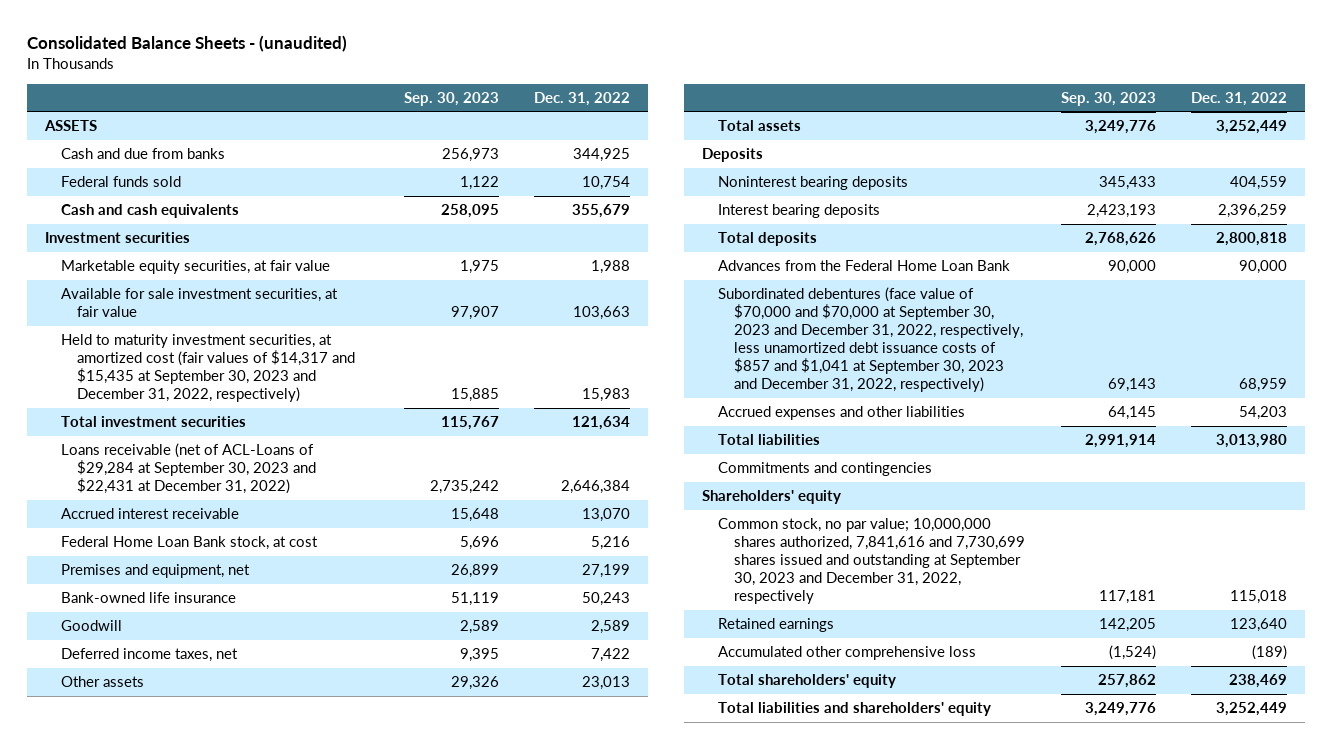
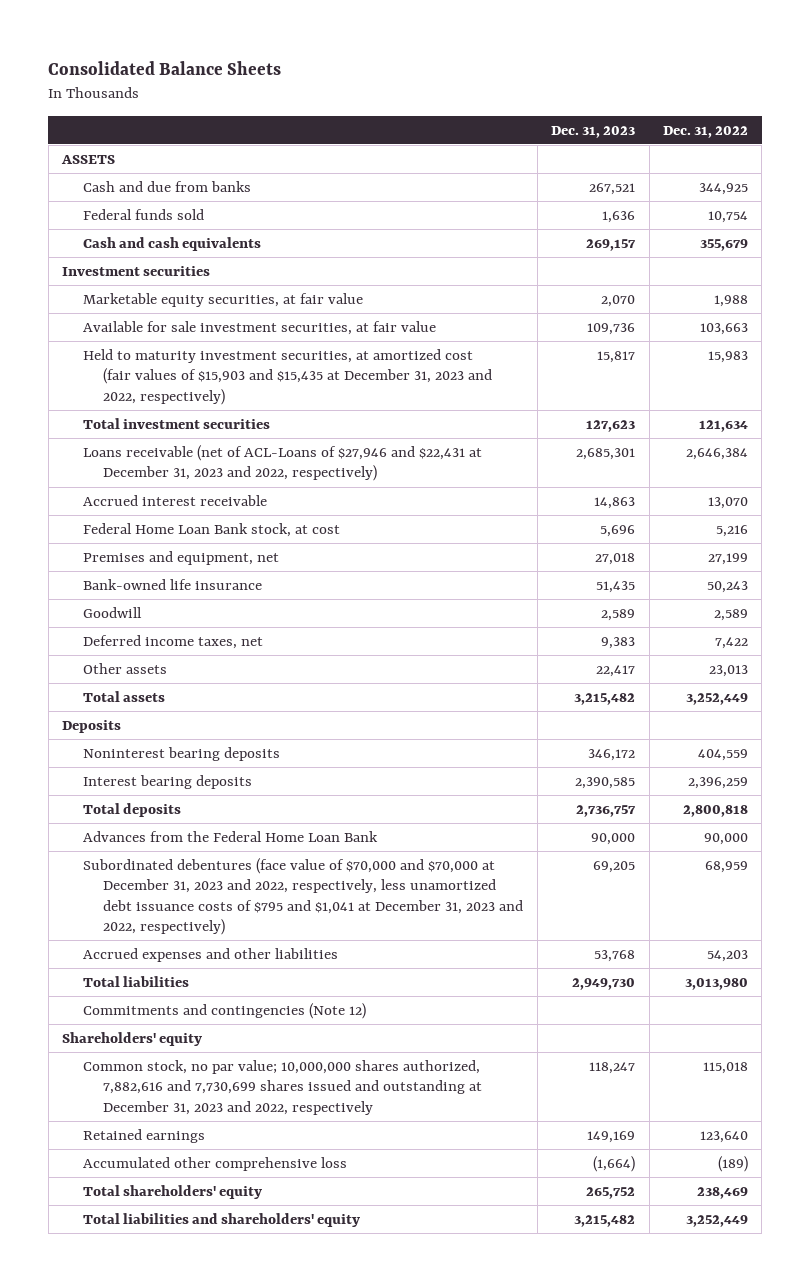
- Consolidated Balance Sheets - (unaudited)
+ Consolidated Balance Sheets
- | Sep. 30, 2023 | Dec. 31, 2022
+ | Dec. 31, 2023 | Dec. 31, 2022
- Held to maturity investment securities, at amortized cost (fair values of $14,317 and $15,435 at September 30, 2023 and December 31, 2022, respectively) | 15,885 | 15,983
+ Held to maturity investment securities, at amortized cost (fair values of $15,903 and $15,435 at December 31, 2023 and 2022, respectively) | 15,817 | 15,983
- Loans receivable (net of ACL-Loans of $29,284 at September 30, 2023 and $22,431 at December 31, 2022) | 2,735,242 | 2,646,384
+ Loans receivable (net of ACL-Loans of $27,946 and $22,431 at December 31, 2023 and 2022, respectively) | 2,685,301 | 2,646,384
- Subordinated debentures (face value of $70,000 and $70,000 at September 30, 2023 and December 31, 2022, respectively, less unamortized debt issuance costs of $857 and $1,041 at September 30, 2023 and December 31, 2022, respectively) | 69,143 | 68,959
+ Subordinated debentures (face value of $70,000 and $70,000 at December 31, 2023 and 2022, respectively, less unamortized debt issuance costs of $795 and $1,041 at December 31, 2023 and 2022, respectively) | 69,205 | 68,959
- Commitments and contingencies
+ Commitments and contingencies (Note 12)
- Common stock, no par value; 10,000,000 shares authorized, 7,841,616 and 7,730,699 shares issued and outstanding at September 30, 2023 and December 31, 2022, respectively | 117,181 | 115,018
+ Common stock, no par value; 10,000,000 shares authorized, 7,882,616 and 7,730,699 shares issued and outstanding at December 31, 2023 and 2022, respectively | 118,247 | 115,018

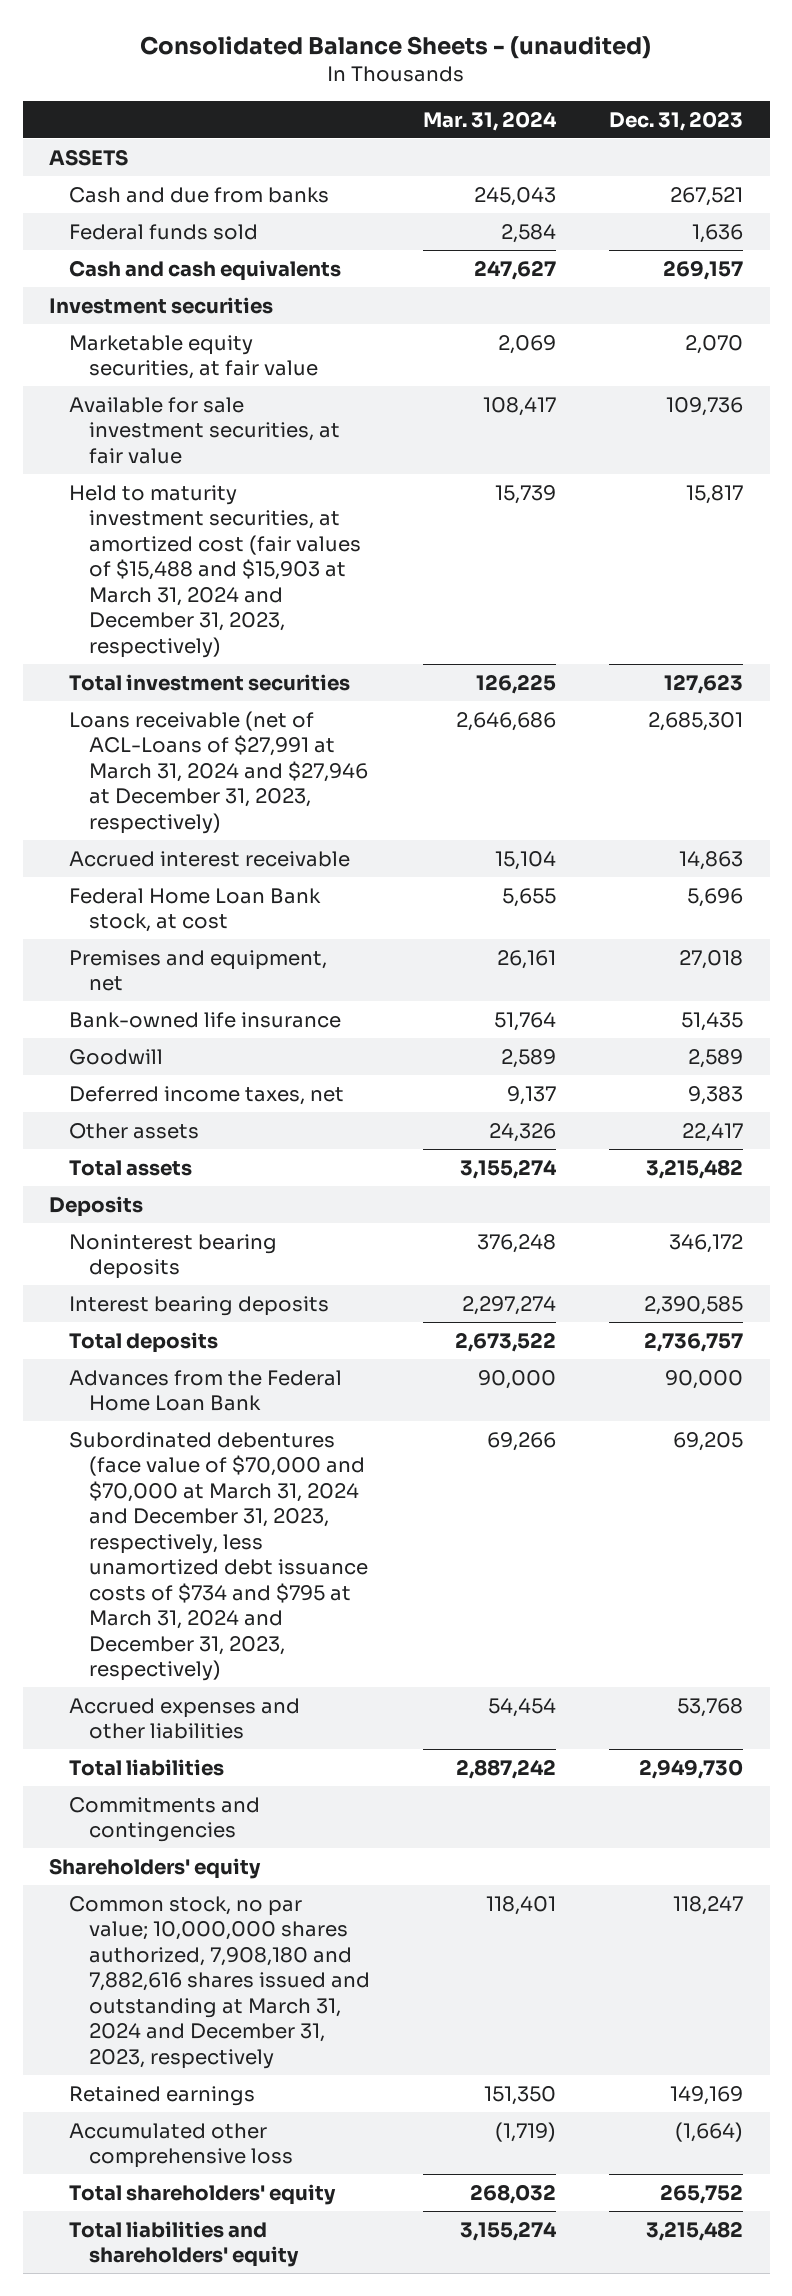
- Consolidated Balance Sheets
+ Consolidated Balance Sheets - (unaudited)
- | Dec. 31, 2023 | Dec. 31, 2022
+ | Mar. 31, 2024 | Dec. 31, 2023
- Held to maturity investment securities, at amortized cost (fair values of $15,903 and $15,435 at December 31, 2023 and 2022, respectively) | 15,817 | 15,983
+ Held to maturity investment securities, at amortized cost (fair values of $15,488 and $15,903 at March 31, 2024 and December 31, 2023, respectively) | 15,739 | 15,817
- Loans receivable (net of ACL-Loans of $27,946 and $22,431 at December 31, 2023 and 2022, respectively) | 2,685,301 | 2,646,384
+ Loans receivable (net of ACL-Loans of $27,991 at March 31, 2024 and $27,946 at December 31, 2023, respectively) | 2,646,686 | 2,685,301
- Subordinated debentures (face value of $70,000 and $70,000 at December 31, 2023 and 2022, respectively, less unamortized debt issuance costs of $795 and $1,041 at December 31, 2023 and 2022, respectively) | 69,205 | 68,959
+ Subordinated debentures (face value of $70,000 and $70,000 at March 31, 2024 and December 31, 2023, respectively, less unamortized debt issuance costs of $734 and $795 at March 31, 2024 and December 31, 2023, respectively) | 69,266 | 69,205
- Commitments and contingencies (Note 12)
+ Commitments and contingencies
- Common stock, no par value; 10,000,000 shares authorized, 7,882,616 and 7,730,699 shares issued and outstanding at December 31, 2023 and 2022, respectively | 118,247 | 115,018
+ Common stock, no par value; 10,000,000 shares authorized, 7,908,180 and 7,882,616 shares issued and outstanding at March 31, 2024 and December 31, 2023, respectively | 118,401 | 118,247

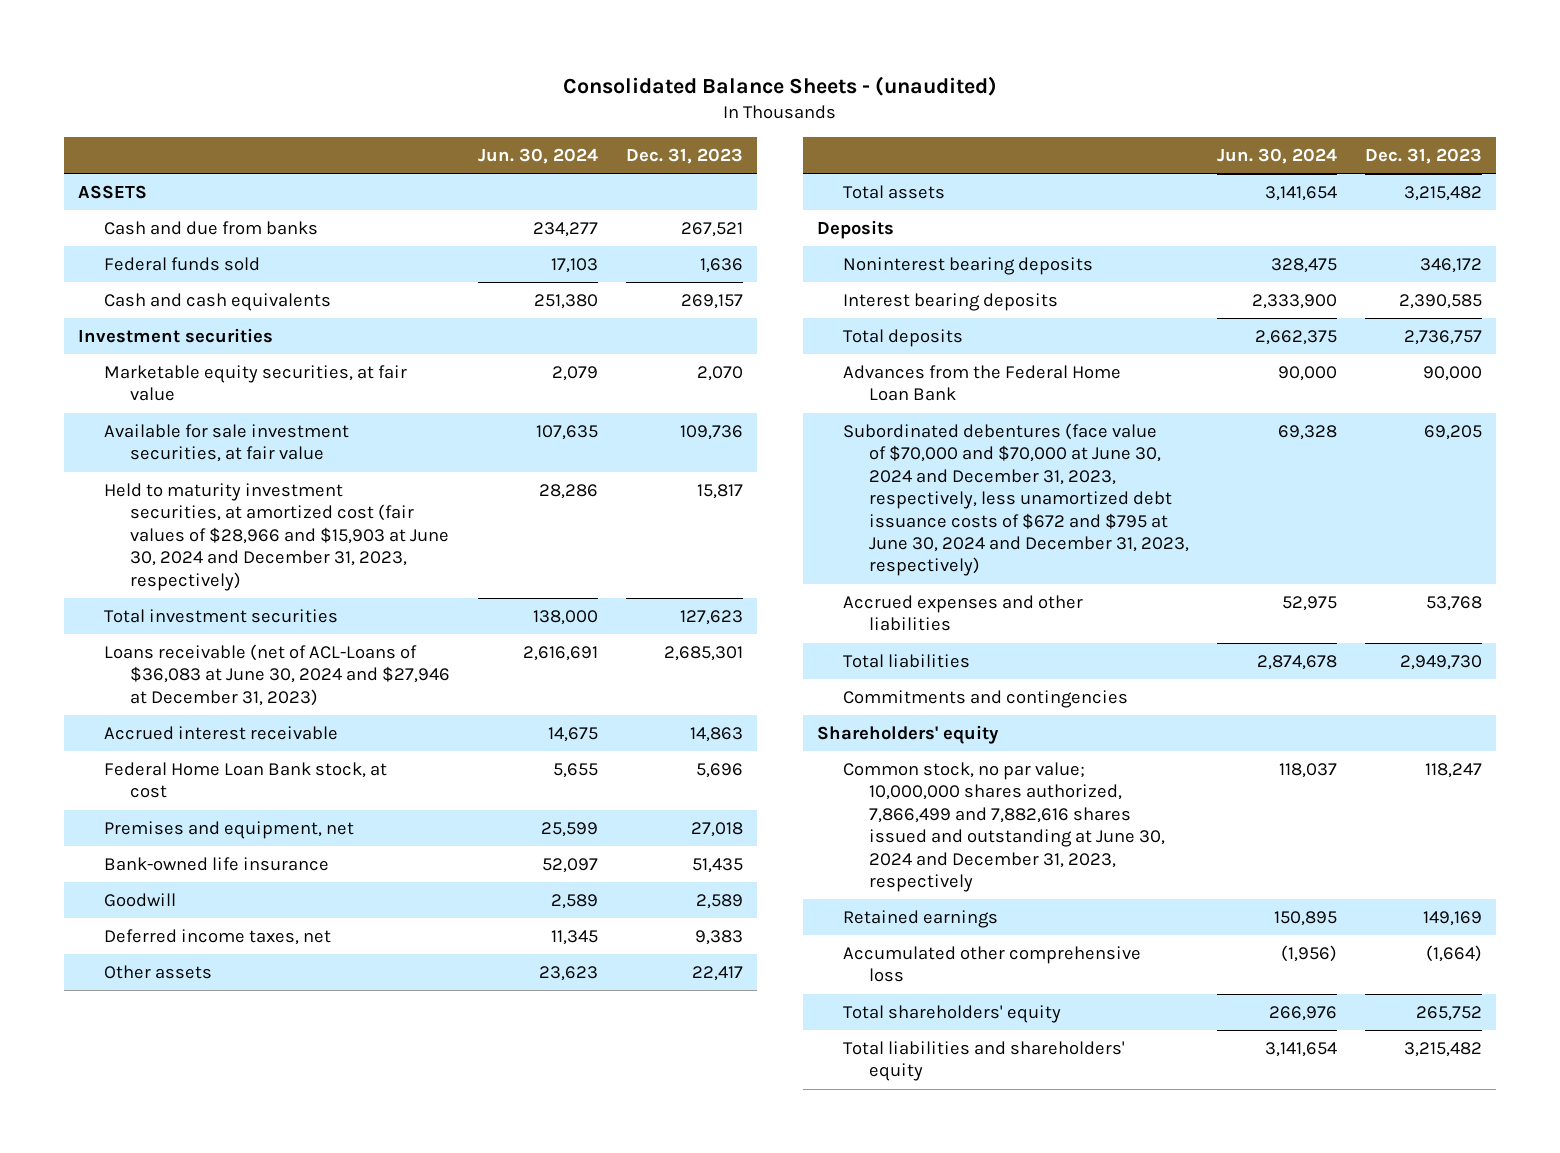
- | Mar. 31, 2024 | Dec. 31, 2023
+ | Jun. 30, 2024 | Dec. 31, 2023
- Held to maturity investment securities, at amortized cost (fair values of $15,488 and $15,903 at March 31, 2024 and December 31, 2023, respectively) | 15,739 | 15,817
+ Held to maturity investment securities, at amortized cost (fair values of $28,966 and $15,903 at June 30, 2024 and December 31, 2023, respectively) | 28,286 | 15,817
- Loans receivable (net of ACL-Loans of $27,991 at March 31, 2024 and $27,946 at December 31, 2023, respectively) | 2,646,686 | 2,685,301
+ Loans receivable (net of ACL-Loans of $36,083 at June 30, 2024 and $27,946 at December 31, 2023) | 2,616,691 | 2,685,301
- Subordinated debentures (face value of $70,000 and $70,000 at March 31, 2024 and December 31, 2023, respectively, less unamortized debt issuance costs of $734 and $795 at March 31, 2024 and December 31, 2023, respectively) | 69,266 | 69,205
+ Subordinated debentures (face value of $70,000 and $70,000 at June 30, 2024 and December 31, 2023, respectively, less unamortized debt issuance costs of $672 and $795 at June 30, 2024 and December 31, 2023, respectively) | 69,328 | 69,205
- Common stock, no par value; 10,000,000 shares authorized, 7,908,180 and 7,882,616 shares issued and outstanding at March 31, 2024 and December 31, 2023, respectively | 118,401 | 118,247
+ Common stock, no par value; 10,000,000 shares authorized, 7,866,499 and 7,882,616 shares issued and outstanding at June 30, 2024 and December 31, 2023, respectively | 118,037 | 118,247

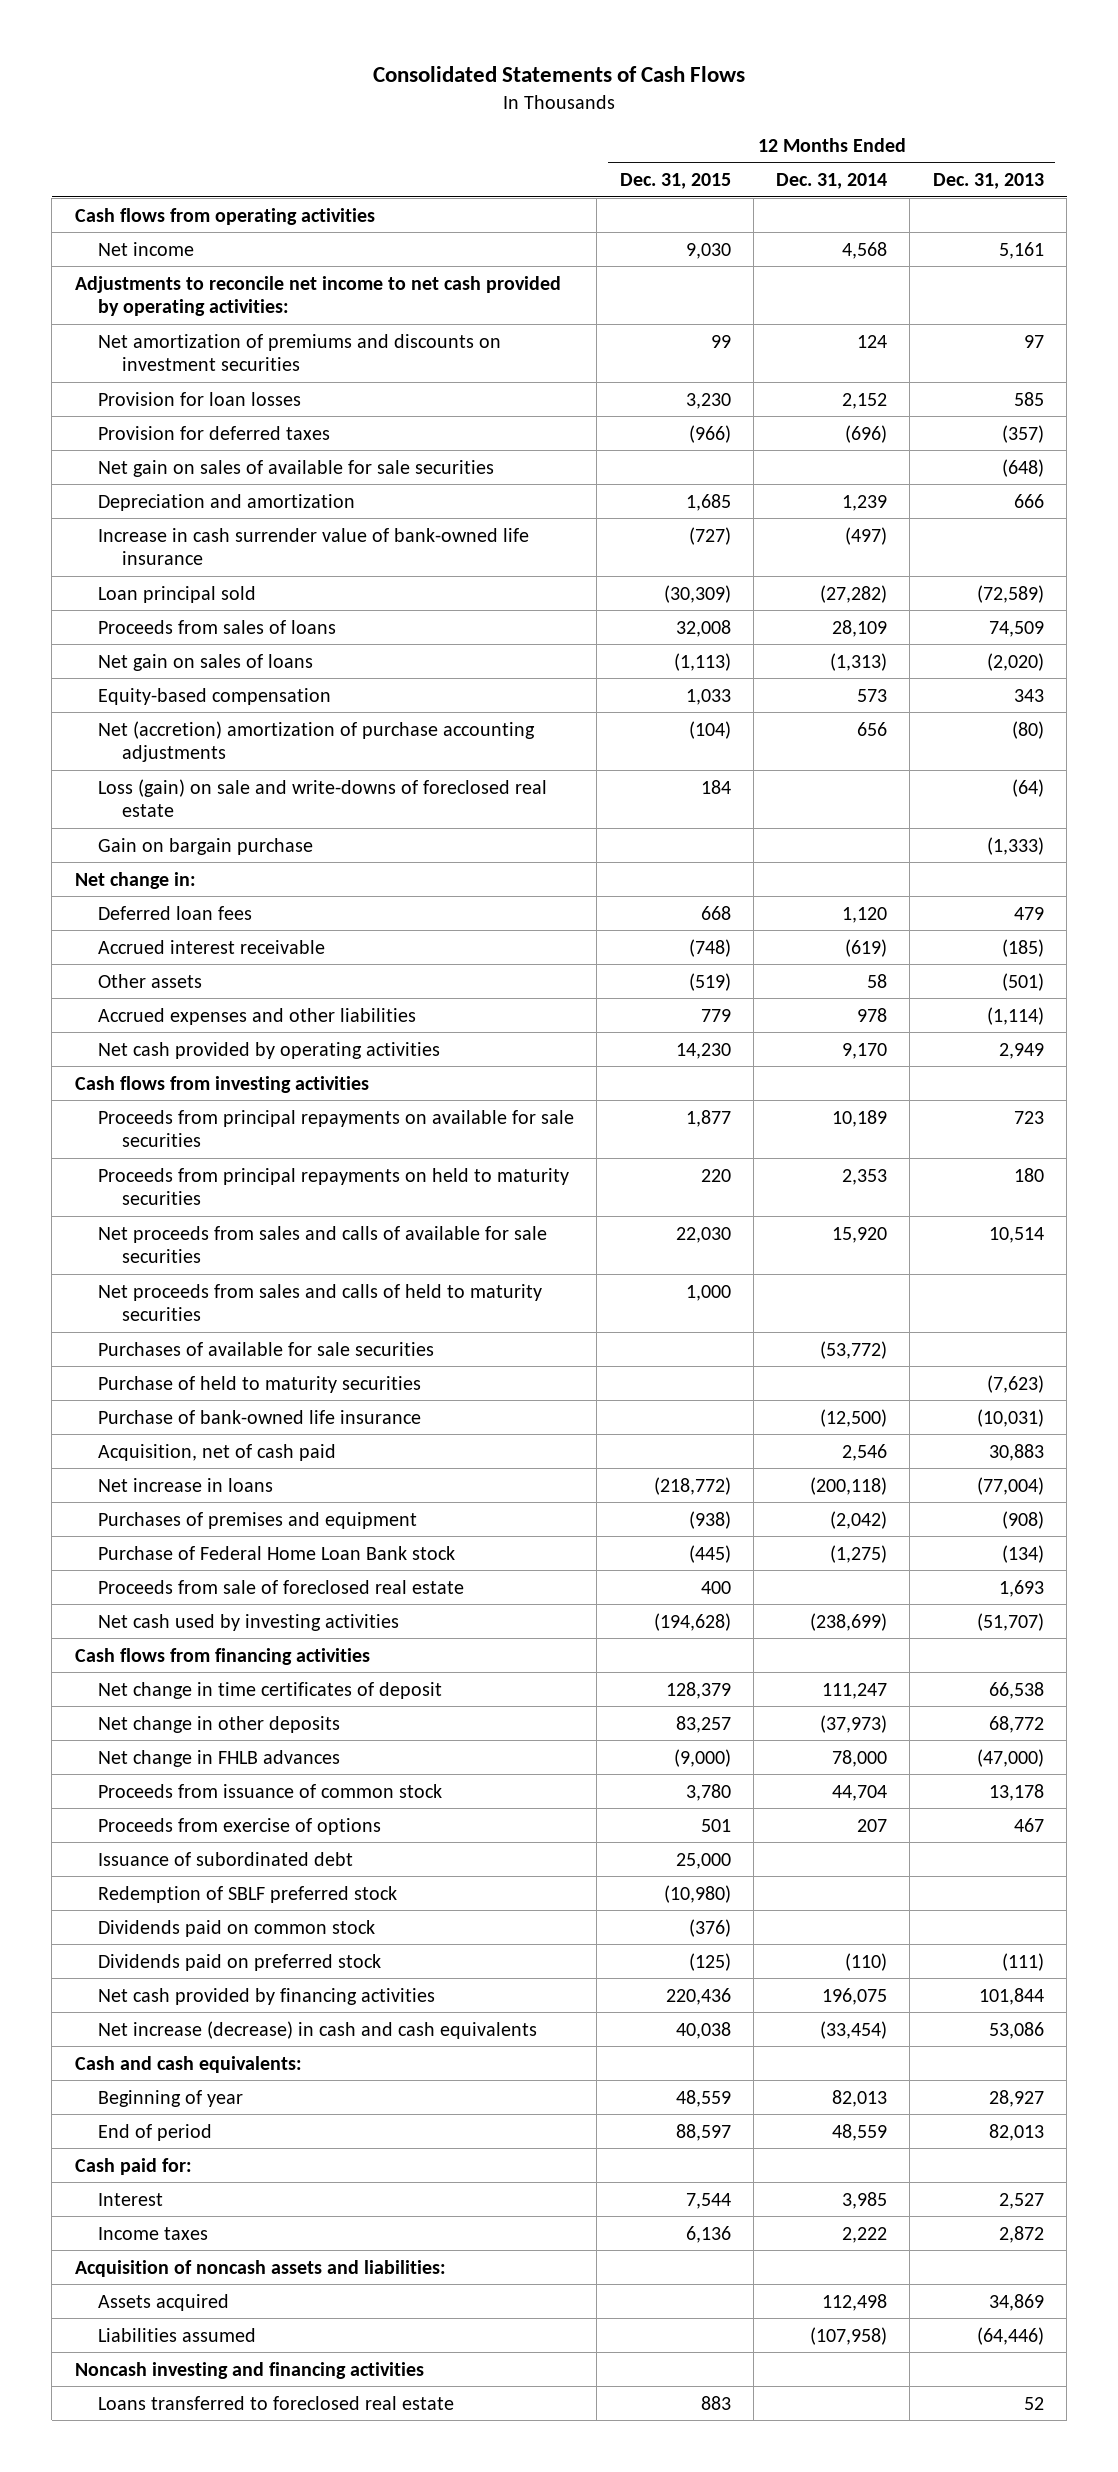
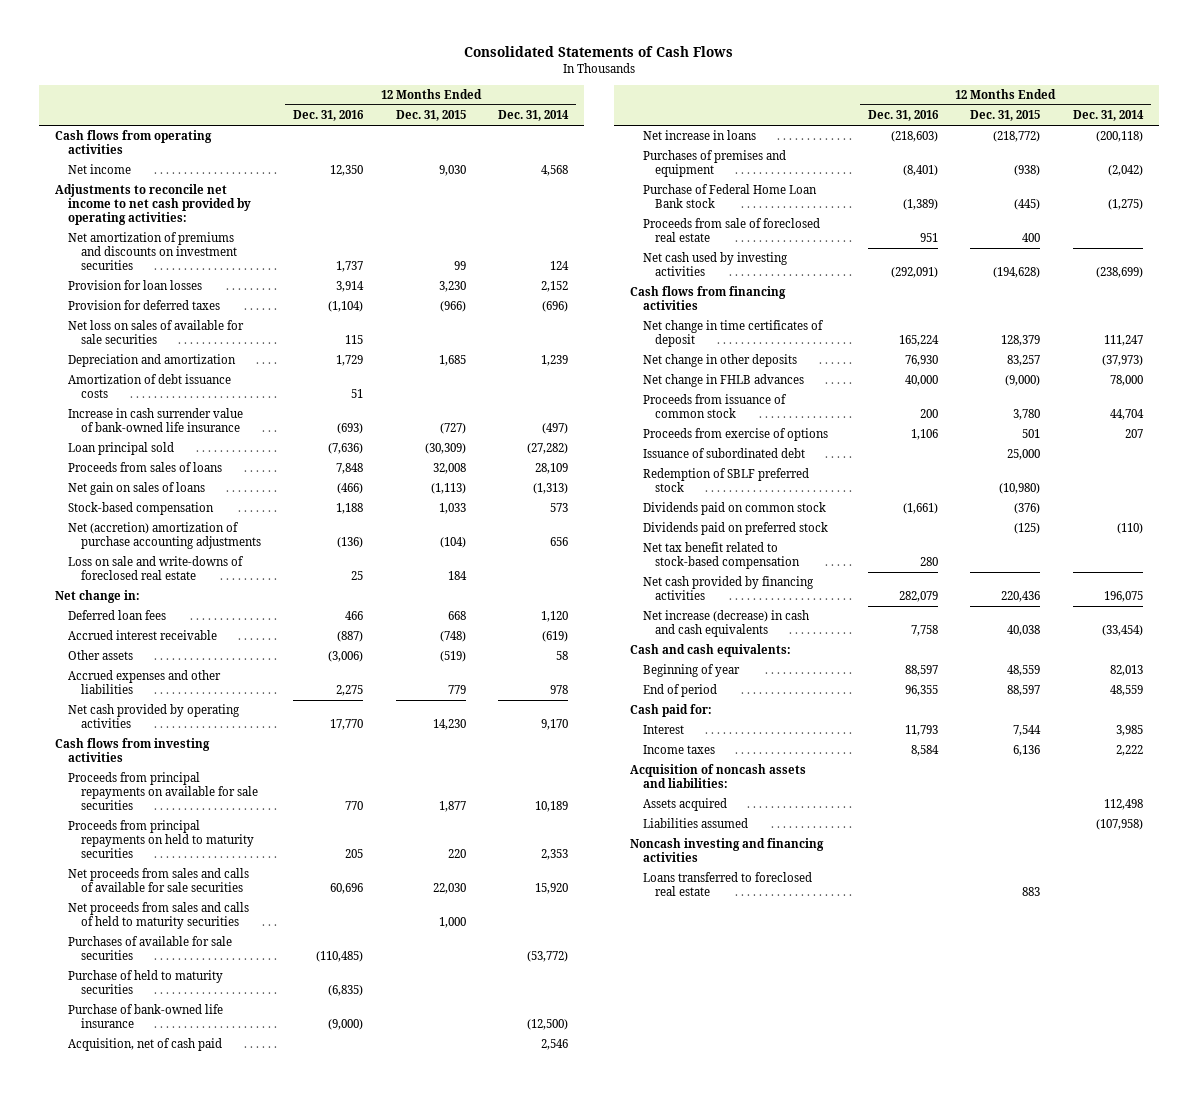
- | 12 Months Ended Dec. 31, 2015 | 12 Months Ended Dec. 31, 2014 | 12 Months Ended Dec. 31, 2013
+ | 12 Months Ended Dec. 31, 2016 | 12 Months Ended Dec. 31, 2015 | 12 Months Ended Dec. 31, 2014
- Net gain on sales of available for sale securities | | | (648)
+ Net loss on sales of available for sale securities | 115 | |
+ Amortization of debt issuance costs | 51 | |
- Equity-based compensation | 1,033 | 573 | 343
+ Stock-based compensation | 1,188 | 1,033 | 573
- Loss (gain) on sale and write-downs of foreclosed real estate | 184 | | (64)
- Gain on bargain purchase | | | (1,333)
+ Loss on sale and write-downs of foreclosed real estate | 25 | 184 |
+ Net tax benefit related to stock-based compensation | 280 | |

